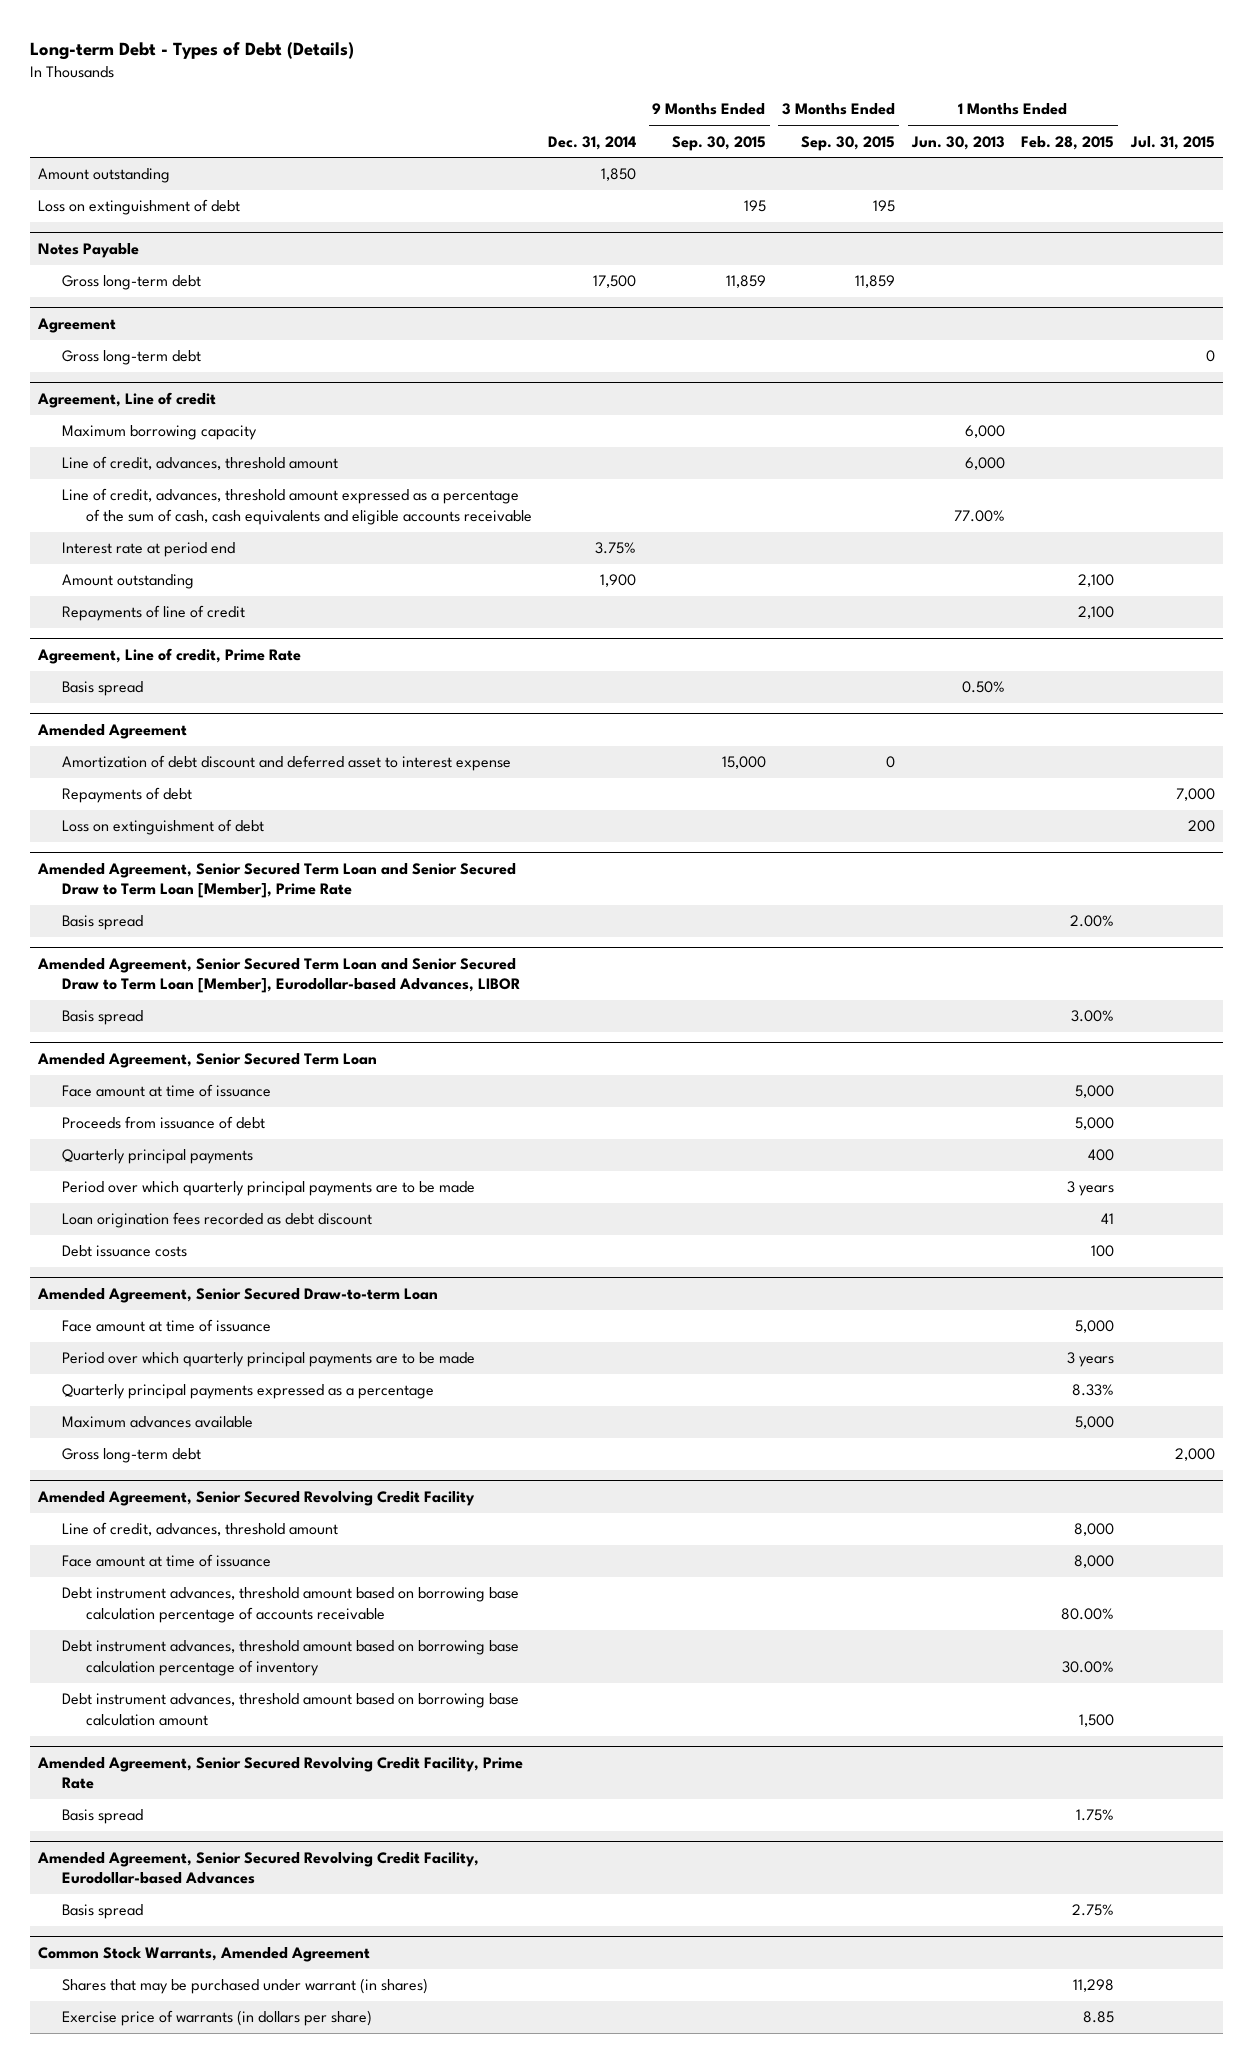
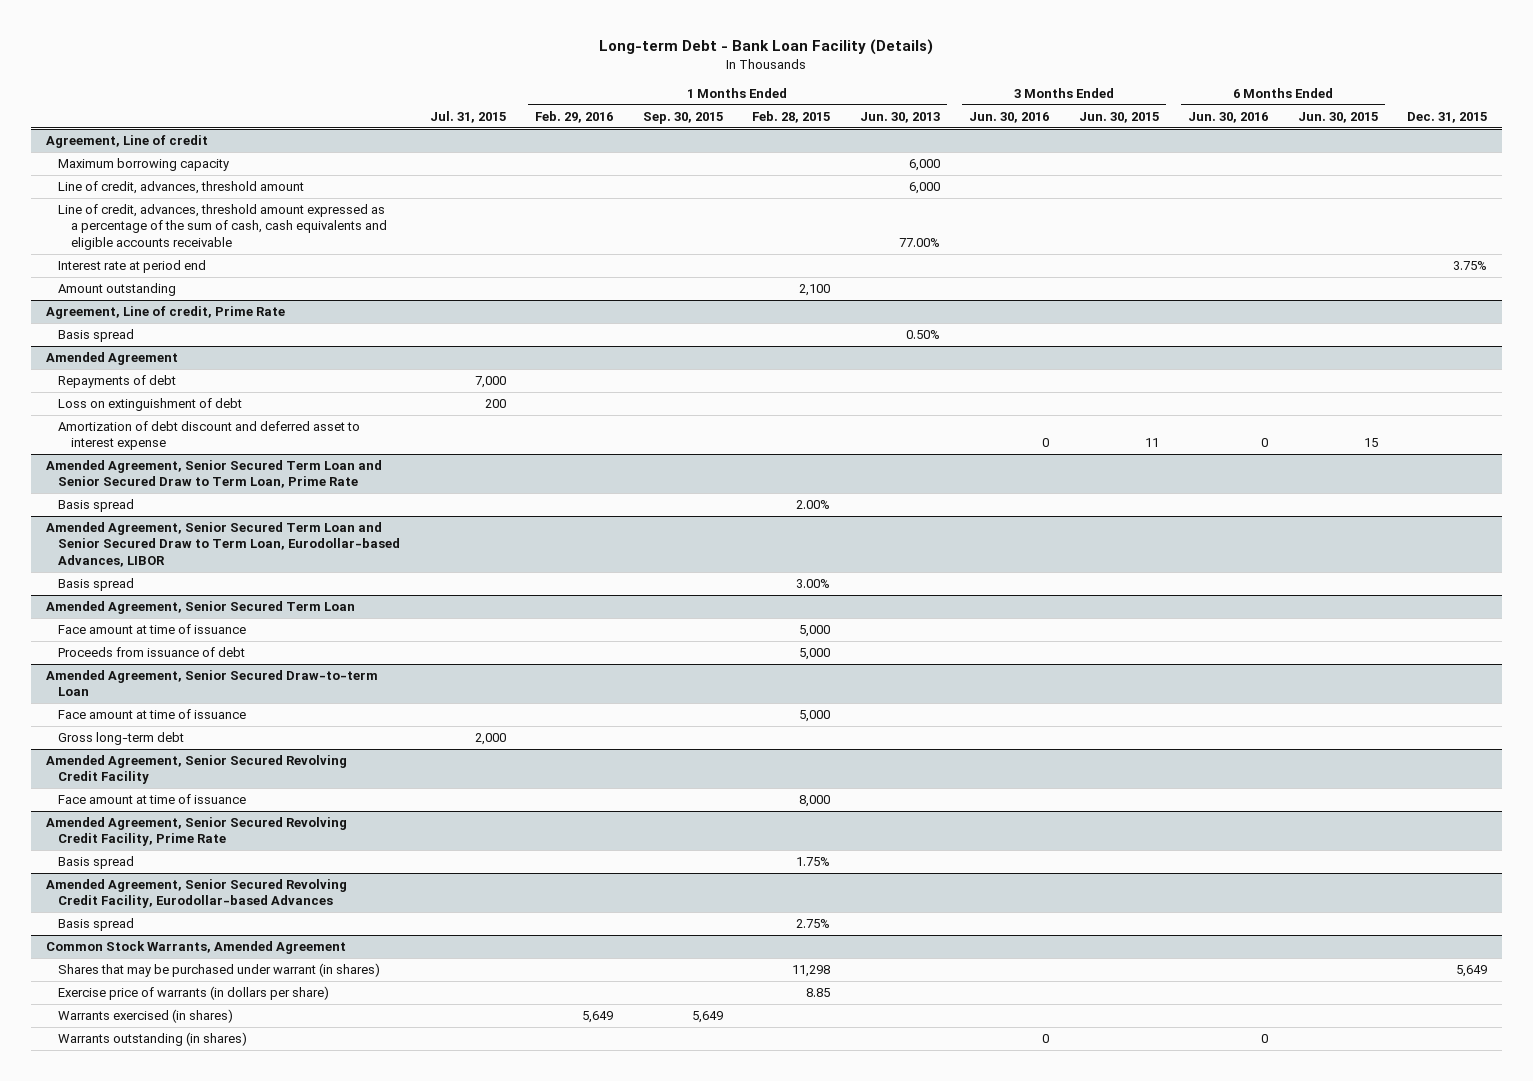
- Long-term Debt - Types of Debt (Details)
+ Long-term Debt - Bank Loan Facility (Details)
- | Dec. 31, 2014 | 9 Months Ended Sep. 30, 2015 | 3 Months Ended Sep. 30, 2015 | 1 Months Ended Jun. 30, 2013 | 1 Months Ended Feb. 28, 2015 | Jul. 31, 2015
+ | Jul. 31, 2015 | 1 Months Ended Feb. 29, 2016 | 1 Months Ended Sep. 30, 2015 | 1 Months Ended Feb. 28, 2015 | 1 Months Ended Jun. 30, 2013 | 3 Months Ended Jun. 30, 2016 | 3 Months Ended Jun. 30, 2015 | 6 Months Ended Jun. 30, 2016 | 6 Months Ended Jun. 30, 2015 | Dec. 31, 2015
- Amount outstanding | 1,850 | | | | |
- Loss on extinguishment of debt | | 195 | 195 | | |
- Notes Payable
- Gross long-term debt | 17,500 | 11,859 | 11,859 | | |
- Agreement
- Gross long-term debt | | | | | | 0
@ Agreement, Line of credit
- Repayments of line of credit | | | | | 2,100 |
- Amended Agreement, Senior Secured Term Loan and Senior Secured Draw to Term Loan [Member], Prime Rate
@ Amended Agreement
moved down: Amortization of debt discount and deferred asset to interest expense | | | | | | 0 | 11 | 0 | 15 |
+ Amended Agreement, Senior Secured Term Loan and Senior Secured Draw to Term Loan, Prime Rate
- Amended Agreement, Senior Secured Term Loan and Senior Secured Draw to Term Loan [Member], Eurodollar-based Advances, LIBOR
+ Amended Agreement, Senior Secured Term Loan and Senior Secured Draw to Term Loan, Eurodollar-based Advances, LIBOR
@ Amended Agreement, Senior Secured Term Loan
- Quarterly principal payments | | | | | 400 |
- Period over which quarterly principal payments are to be made | | | | | 3 years |
- Loan origination fees recorded as debt discount | | | | | 41 |
- Debt issuance costs | | | | | 100 |
@ Amended Agreement, Senior Secured Draw-to-term Loan
- Period over which quarterly principal payments are to be made | | | | | 3 years |
- Quarterly principal payments expressed as a percentage | | | | | 8.33% |
- Maximum advances available | | | | | 5,000 |
@ Amended Agreement, Senior Secured Revolving Credit Facility
- Line of credit, advances, threshold amount | | | | | 8,000 |
- Debt instrument advances, threshold amount based on borrowing base calculation percentage of accounts receivable | | | | | 80.00% |
- Debt instrument advances, threshold amount based on borrowing base calculation percentage of inventory | | | | | 30.00% |
- Debt instrument advances, threshold amount based on borrowing base calculation amount | | | | | 1,500 |
@ Common Stock Warrants, Amended Agreement
+ Warrants exercised (in shares) | | 5,649 | 5,649 | | | | | | |
+ Warrants outstanding (in shares) | | | | | | 0 | | 0 | |

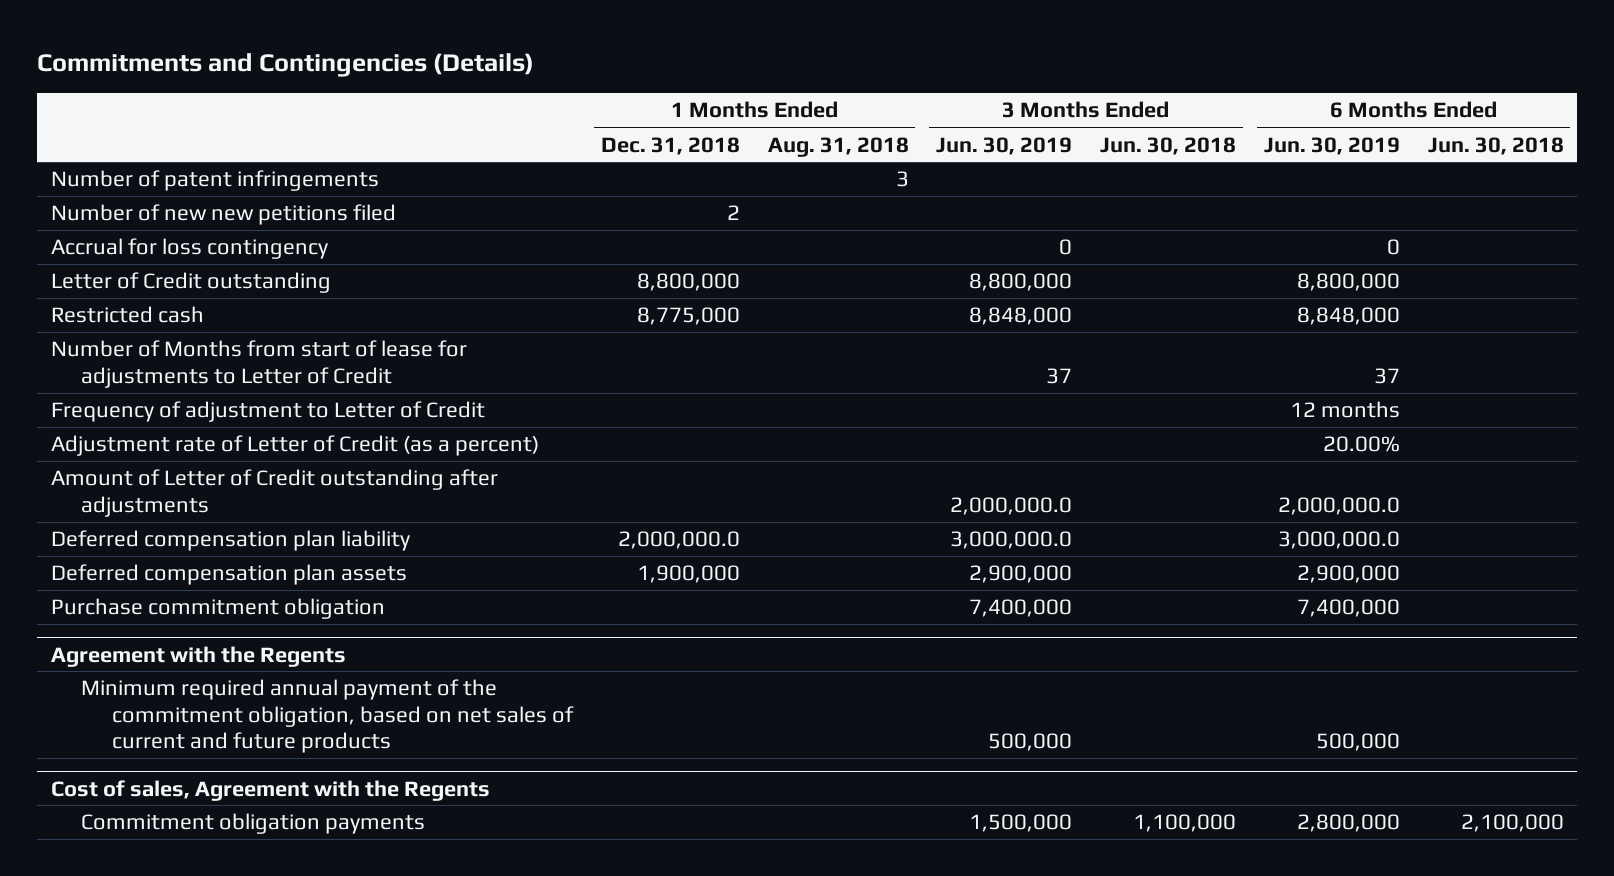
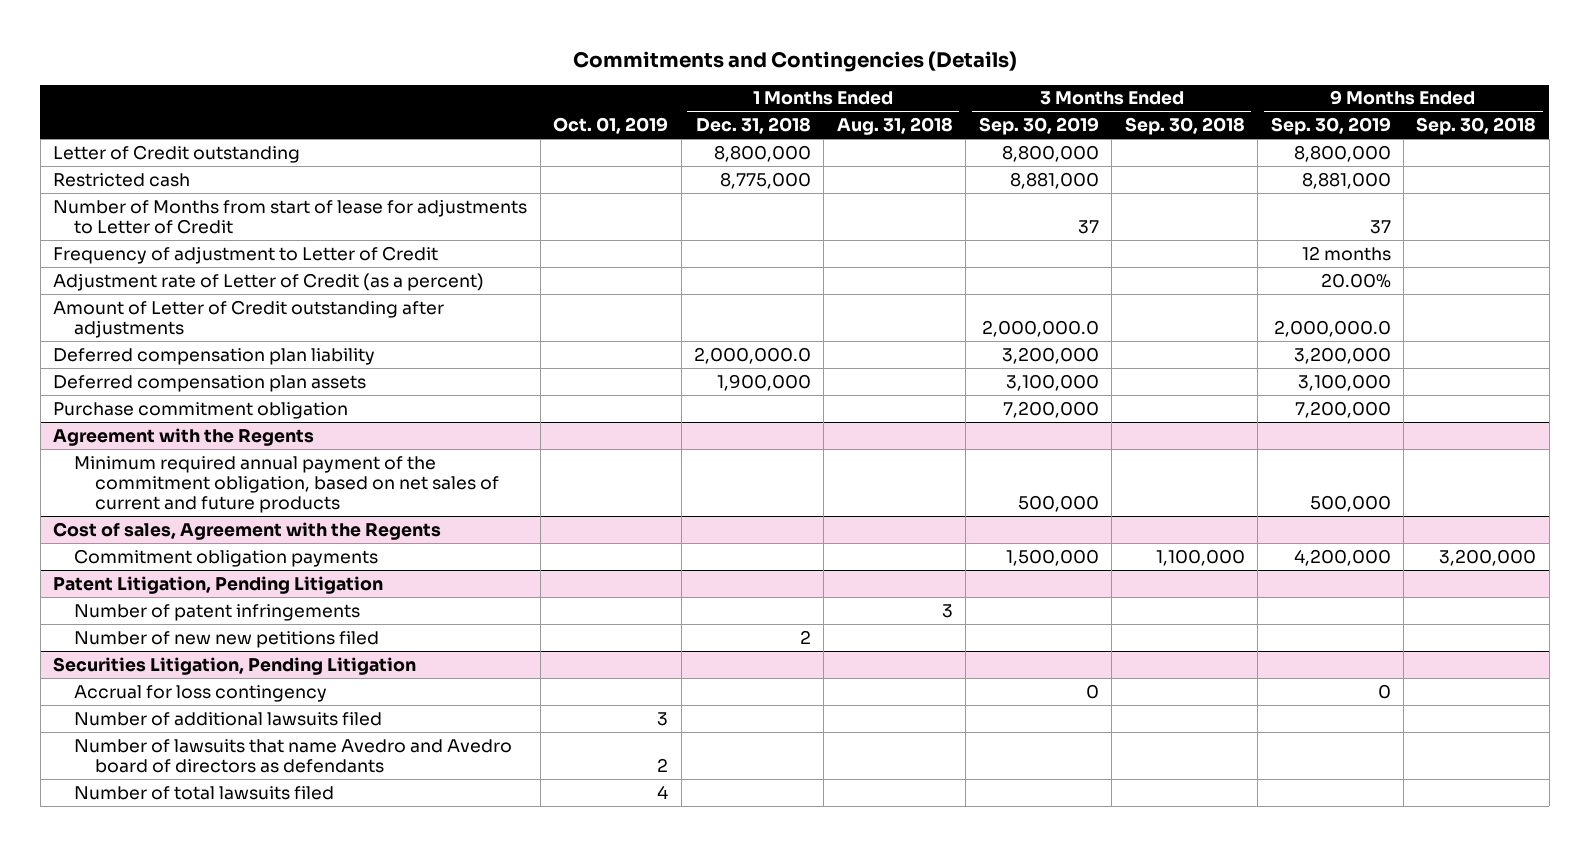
- | 1 Months Ended Dec. 31, 2018 | 1 Months Ended Aug. 31, 2018 | 3 Months Ended Jun. 30, 2019 | 3 Months Ended Jun. 30, 2018 | 6 Months Ended Jun. 30, 2019 | 6 Months Ended Jun. 30, 2018
+ | Oct. 01, 2019 | 1 Months Ended Dec. 31, 2018 | 1 Months Ended Aug. 31, 2018 | 3 Months Ended Sep. 30, 2019 | 3 Months Ended Sep. 30, 2018 | 9 Months Ended Sep. 30, 2019 | 9 Months Ended Sep. 30, 2018
- Number of patent infringements | | 3 | | | |
- Number of new new petitions filed | 2 | | | | |
- Accrual for loss contingency | | | 0 | | 0 |
+ Patent Litigation, Pending Litigation
+ Number of patent infringements | | | 3 | | | |
+ Number of new new petitions filed | | 2 | | | | |
+ Securities Litigation, Pending Litigation
+ Accrual for loss contingency | | | | 0 | | 0 |
+ Number of additional lawsuits filed | 3 | | | | | |
+ Number of lawsuits that name Avedro and Avedro board of directors as defendants | 2 | | | | | |
+ Number of total lawsuits filed | 4 | | | | | |

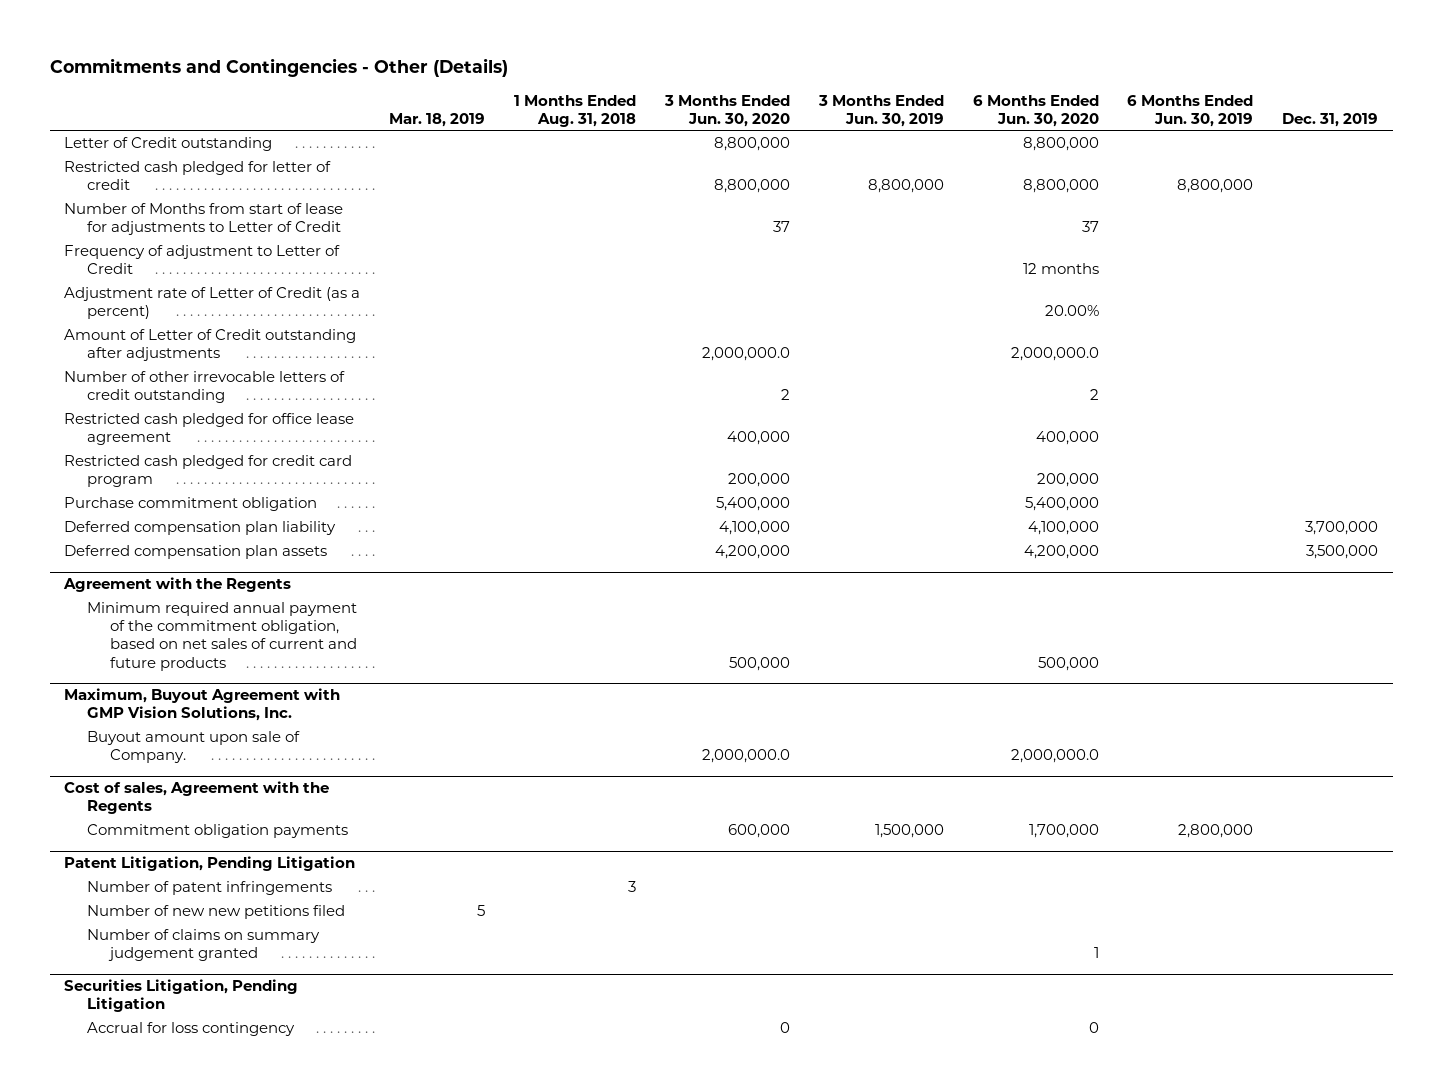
- Commitments and Contingencies (Details)
+ Commitments and Contingencies - Other (Details)
- | Oct. 01, 2019 | 1 Months Ended Dec. 31, 2018 | 1 Months Ended Aug. 31, 2018 | 3 Months Ended Sep. 30, 2019 | 3 Months Ended Sep. 30, 2018 | 9 Months Ended Sep. 30, 2019 | 9 Months Ended Sep. 30, 2018
+ | Mar. 18, 2019 | 1 Months Ended Aug. 31, 2018 | 3 Months Ended Jun. 30, 2020 | 3 Months Ended Jun. 30, 2019 | 6 Months Ended Jun. 30, 2020 | 6 Months Ended Jun. 30, 2019 | Dec. 31, 2019
- Restricted cash | | 8,775,000 | | 8,881,000 | | 8,881,000 |
+ Restricted cash pledged for letter of credit | | | 8,800,000 | 8,800,000 | 8,800,000 | 8,800,000 |
+ Number of other irrevocable letters of credit outstanding | | | 2 | | 2 | |
+ Restricted cash pledged for office lease agreement | | | 400,000 | | 400,000 | |
+ Restricted cash pledged for credit card program | | | 200,000 | | 200,000 | |
moved up: Purchase commitment obligation | | | 5,400,000 | | 5,400,000 | |
+ Maximum, Buyout Agreement with GMP Vision Solutions, Inc.
+ Buyout amount upon sale of Company. | | | 2,000,000.0 | | 2,000,000.0 | |
@ Patent Litigation, Pending Litigation
+ Number of claims on summary judgement granted | | | | | 1 | |
@ Securities Litigation, Pending Litigation
- Number of additional lawsuits filed | 3 | | | | | |
- Number of lawsuits that name Avedro and Avedro board of directors as defendants | 2 | | | | | |
- Number of total lawsuits filed | 4 | | | | | |

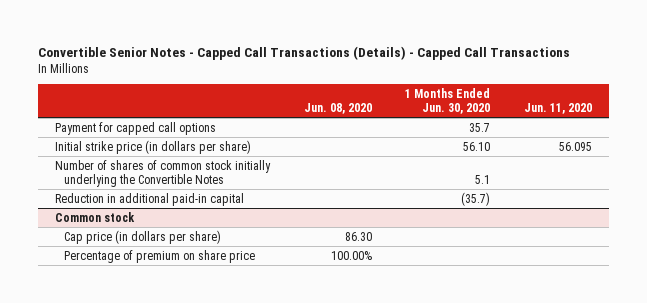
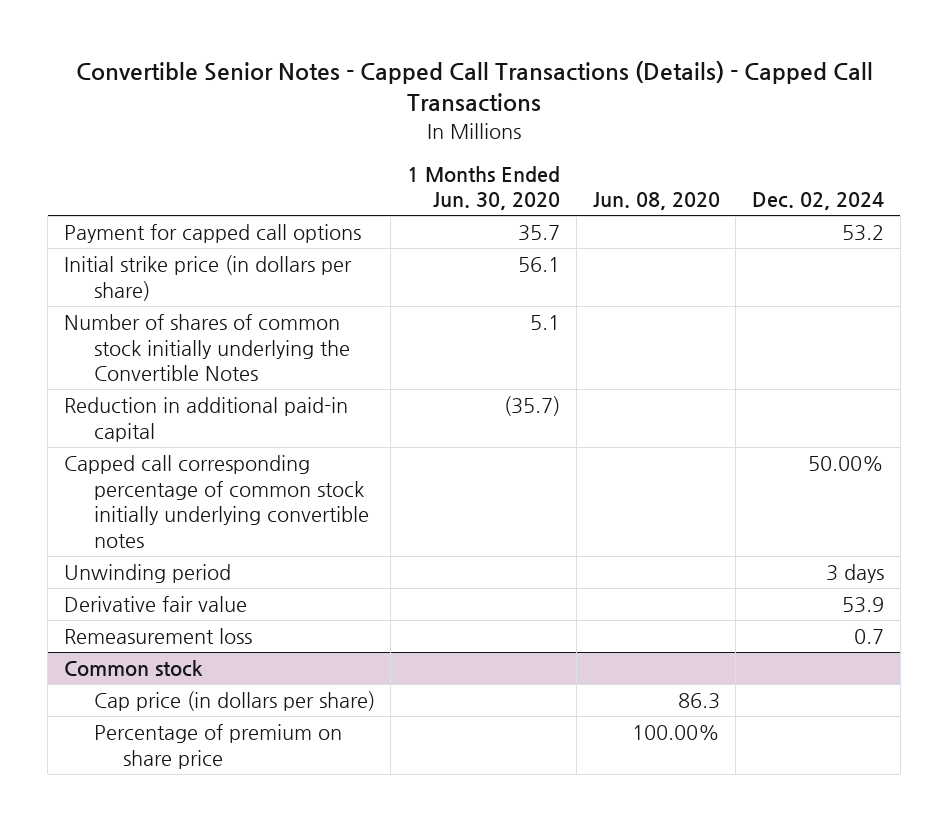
- | Jun. 08, 2020 | 1 Months Ended Jun. 30, 2020 | Jun. 11, 2020
+ | 1 Months Ended Jun. 30, 2020 | Jun. 08, 2020 | Dec. 02, 2024
- Initial strike price (in dollars per share) | | 56.10 | 56.095
+ Initial strike price (in dollars per share) | 56.1 | |
+ Capped call corresponding percentage of common stock initially underlying convertible notes | | | 50.00%
+ Unwinding period | | | 3 days
+ Derivative fair value | | | 53.9
+ Remeasurement loss | | | 0.7
@ Common stock
- Cap price (in dollars per share) | 86.30 | |
+ Cap price (in dollars per share) | | 86.3 |

